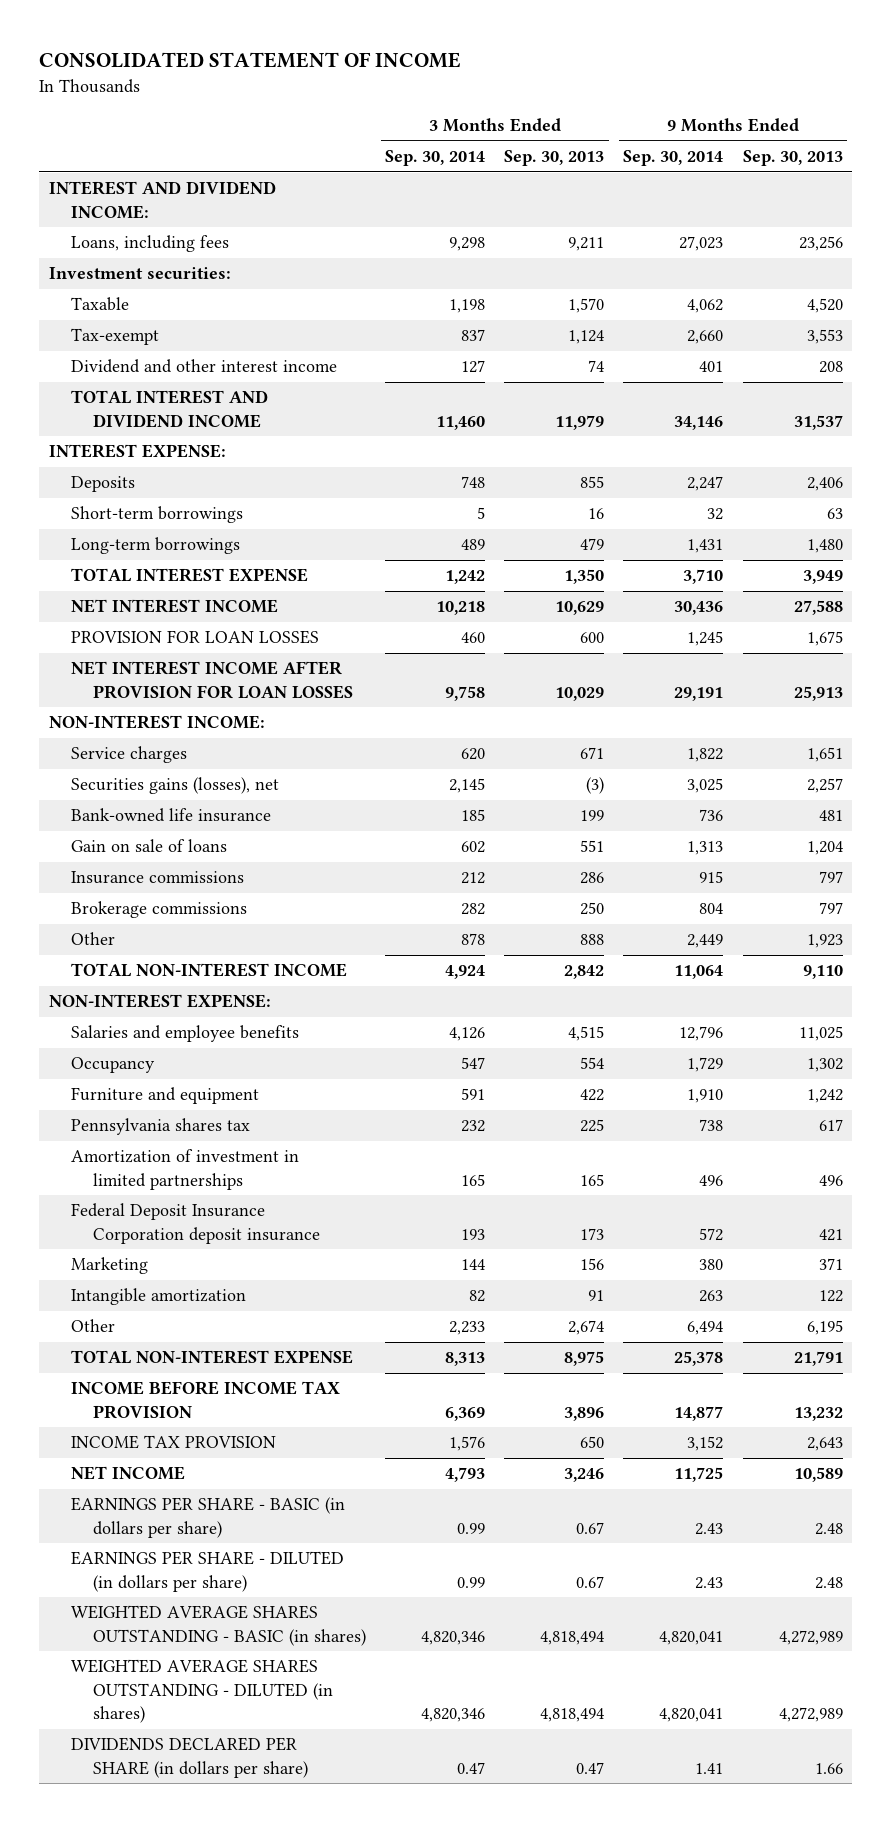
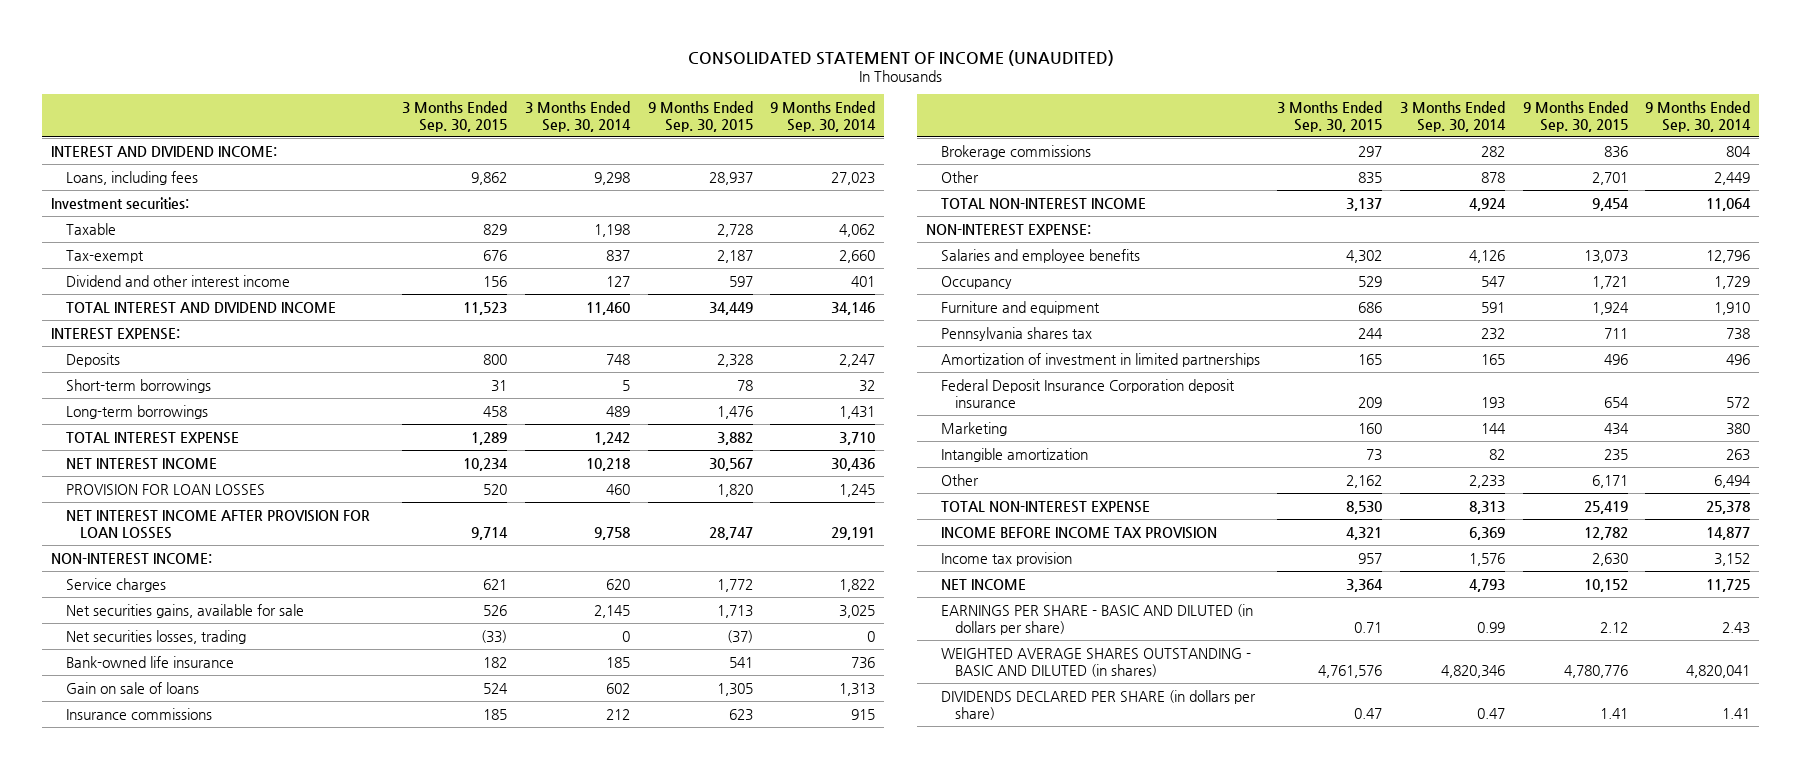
- CONSOLIDATED STATEMENT OF INCOME
+ CONSOLIDATED STATEMENT OF INCOME (UNAUDITED)
- | 3 Months Ended Sep. 30, 2014 | 3 Months Ended Sep. 30, 2013 | 9 Months Ended Sep. 30, 2014 | 9 Months Ended Sep. 30, 2013
+ | 3 Months Ended Sep. 30, 2015 | 3 Months Ended Sep. 30, 2014 | 9 Months Ended Sep. 30, 2015 | 9 Months Ended Sep. 30, 2014
- Securities gains (losses), net | 2,145 | (3) | 3,025 | 2,257
+ Net securities gains, available for sale | 526 | 2,145 | 1,713 | 3,025
+ Net securities losses, trading | (33) | 0 | (37) | 0
- INCOME TAX PROVISION | 1,576 | 650 | 3,152 | 2,643
+ Income tax provision | 957 | 1,576 | 2,630 | 3,152
- EARNINGS PER SHARE - BASIC (in dollars per share) | 0.99 | 0.67 | 2.43 | 2.48
- EARNINGS PER SHARE - DILUTED (in dollars per share) | 0.99 | 0.67 | 2.43 | 2.48
- WEIGHTED AVERAGE SHARES OUTSTANDING - BASIC (in shares) | 4,820,346 | 4,818,494 | 4,820,041 | 4,272,989
- WEIGHTED AVERAGE SHARES OUTSTANDING - DILUTED (in shares) | 4,820,346 | 4,818,494 | 4,820,041 | 4,272,989
+ EARNINGS PER SHARE - BASIC AND DILUTED (in dollars per share) | 0.71 | 0.99 | 2.12 | 2.43
+ WEIGHTED AVERAGE SHARES OUTSTANDING - BASIC AND DILUTED (in shares) | 4,761,576 | 4,820,346 | 4,780,776 | 4,820,041

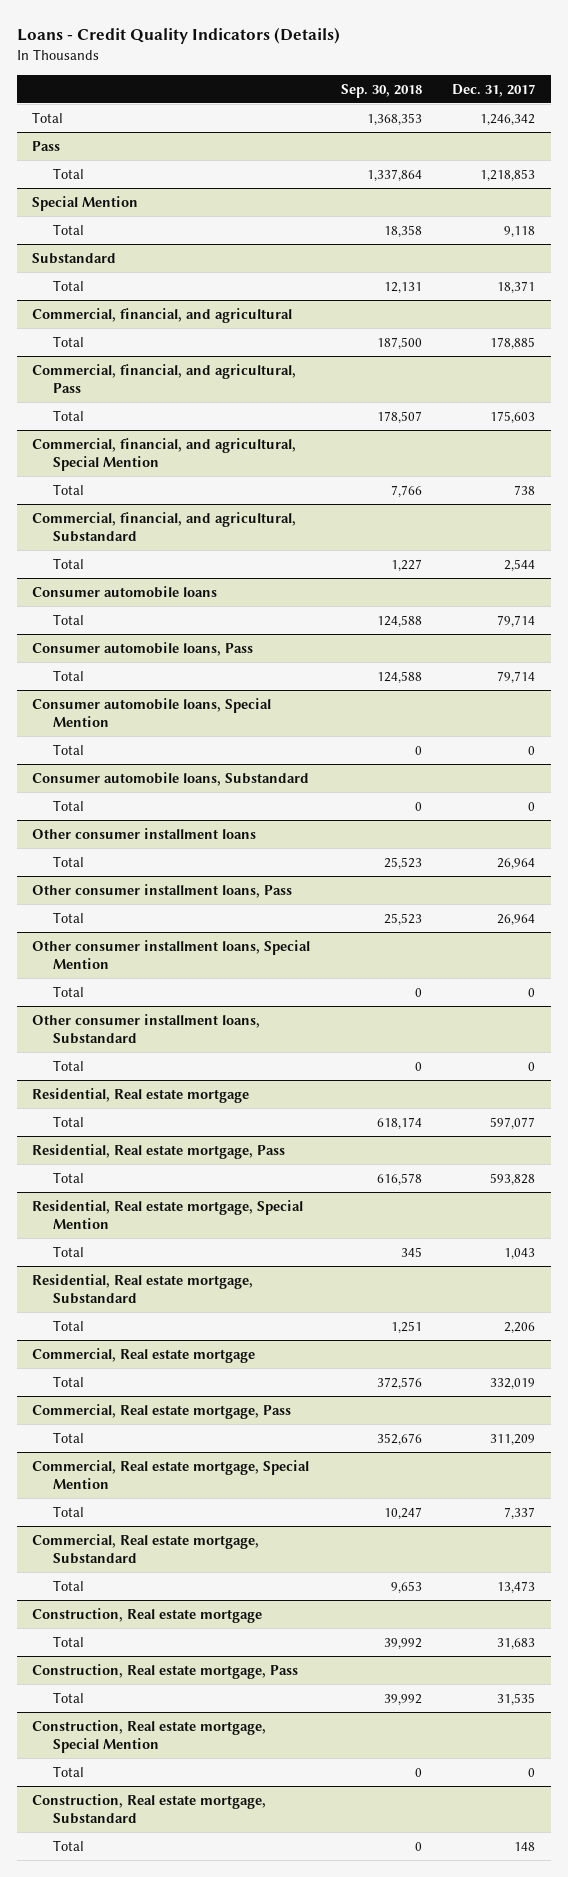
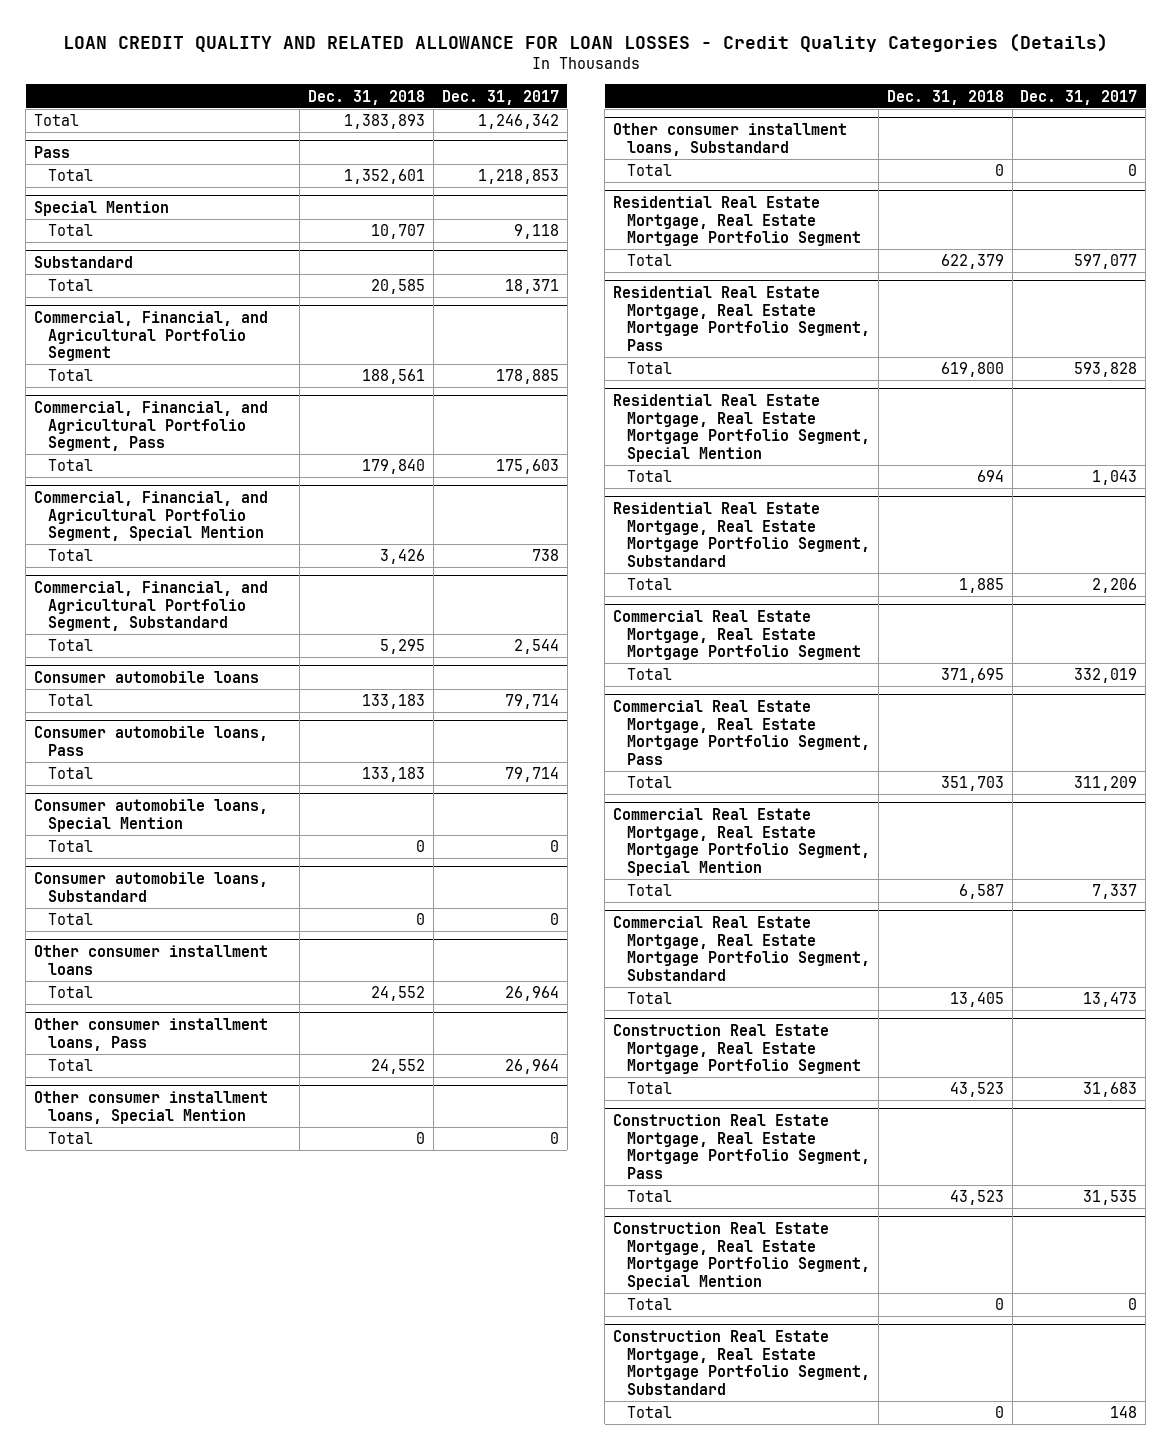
- Loans - Credit Quality Indicators (Details)
+ LOAN CREDIT QUALITY AND RELATED ALLOWANCE FOR LOAN LOSSES - Credit Quality Categories (Details)
- | Sep. 30, 2018 | Dec. 31, 2017
+ | Dec. 31, 2018 | Dec. 31, 2017
- Commercial, financial, and agricultural
+ Commercial, Financial, and Agricultural Portfolio Segment
- Commercial, financial, and agricultural, Pass
+ Commercial, Financial, and Agricultural Portfolio Segment, Pass
- Commercial, financial, and agricultural, Special Mention
+ Commercial, Financial, and Agricultural Portfolio Segment, Special Mention
- Commercial, financial, and agricultural, Substandard
+ Commercial, Financial, and Agricultural Portfolio Segment, Substandard
- Residential, Real estate mortgage
+ Residential Real Estate Mortgage, Real Estate Mortgage Portfolio Segment
- Residential, Real estate mortgage, Pass
+ Residential Real Estate Mortgage, Real Estate Mortgage Portfolio Segment, Pass
- Residential, Real estate mortgage, Special Mention
+ Residential Real Estate Mortgage, Real Estate Mortgage Portfolio Segment, Special Mention
- Residential, Real estate mortgage, Substandard
+ Residential Real Estate Mortgage, Real Estate Mortgage Portfolio Segment, Substandard
- Commercial, Real estate mortgage
+ Commercial Real Estate Mortgage, Real Estate Mortgage Portfolio Segment
- Commercial, Real estate mortgage, Pass
+ Commercial Real Estate Mortgage, Real Estate Mortgage Portfolio Segment, Pass
- Commercial, Real estate mortgage, Special Mention
+ Commercial Real Estate Mortgage, Real Estate Mortgage Portfolio Segment, Special Mention
- Commercial, Real estate mortgage, Substandard
+ Commercial Real Estate Mortgage, Real Estate Mortgage Portfolio Segment, Substandard
- Construction, Real estate mortgage
+ Construction Real Estate Mortgage, Real Estate Mortgage Portfolio Segment
- Construction, Real estate mortgage, Pass
+ Construction Real Estate Mortgage, Real Estate Mortgage Portfolio Segment, Pass
- Construction, Real estate mortgage, Special Mention
+ Construction Real Estate Mortgage, Real Estate Mortgage Portfolio Segment, Special Mention
- Construction, Real estate mortgage, Substandard
+ Construction Real Estate Mortgage, Real Estate Mortgage Portfolio Segment, Substandard

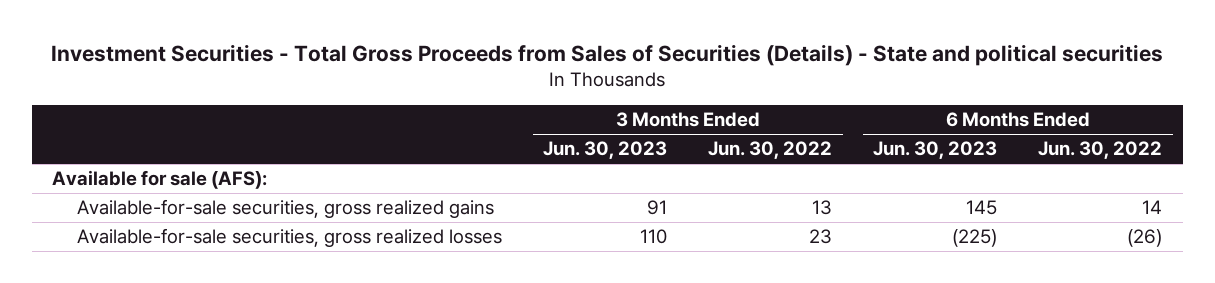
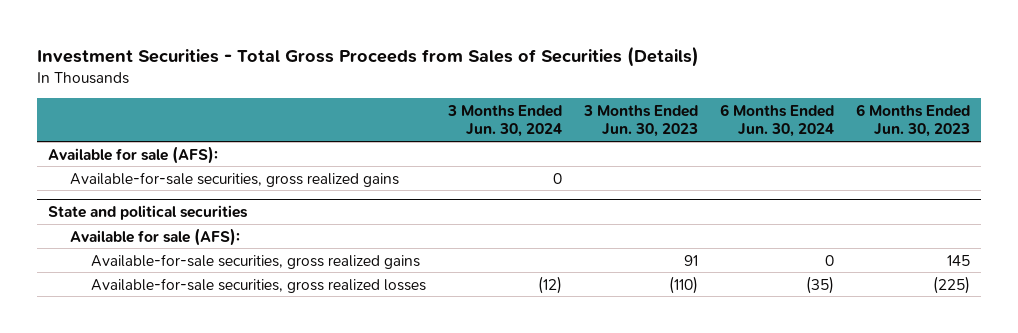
- Investment Securities - Total Gross Proceeds from Sales of Securities (Details) - State and political securities
+ Investment Securities - Total Gross Proceeds from Sales of Securities (Details)
- | 3 Months Ended Jun. 30, 2023 | 3 Months Ended Jun. 30, 2022 | 6 Months Ended Jun. 30, 2023 | 6 Months Ended Jun. 30, 2022
+ | 3 Months Ended Jun. 30, 2024 | 3 Months Ended Jun. 30, 2023 | 6 Months Ended Jun. 30, 2024 | 6 Months Ended Jun. 30, 2023
+ Available-for-sale securities, gross realized gains | 0 | | |
+ State and political securities
+ Available for sale (AFS):
- Available-for-sale securities, gross realized losses | 110 | 23 | (225) | (26)
+ Available-for-sale securities, gross realized losses | (12) | (110) | (35) | (225)

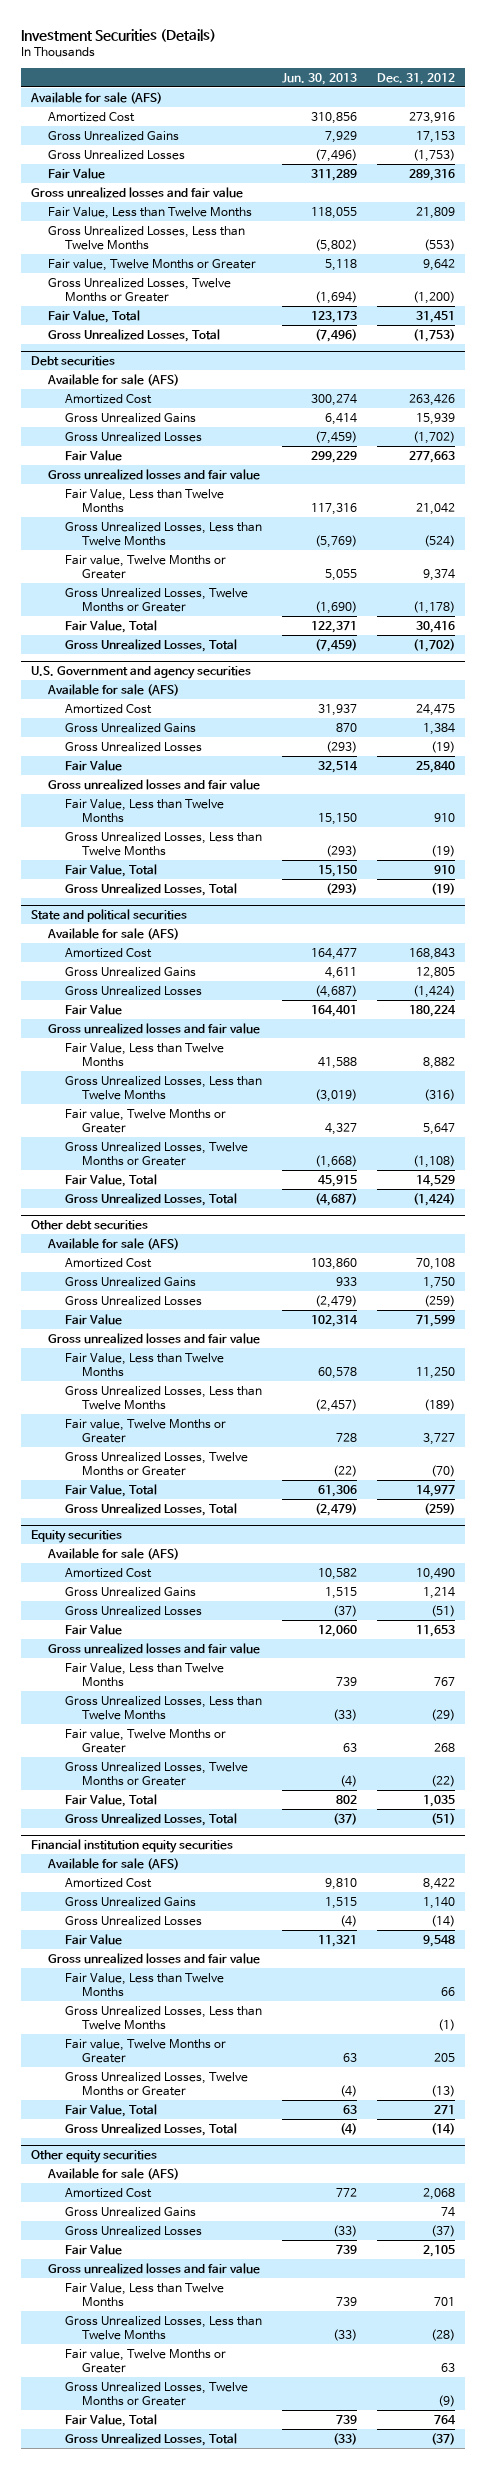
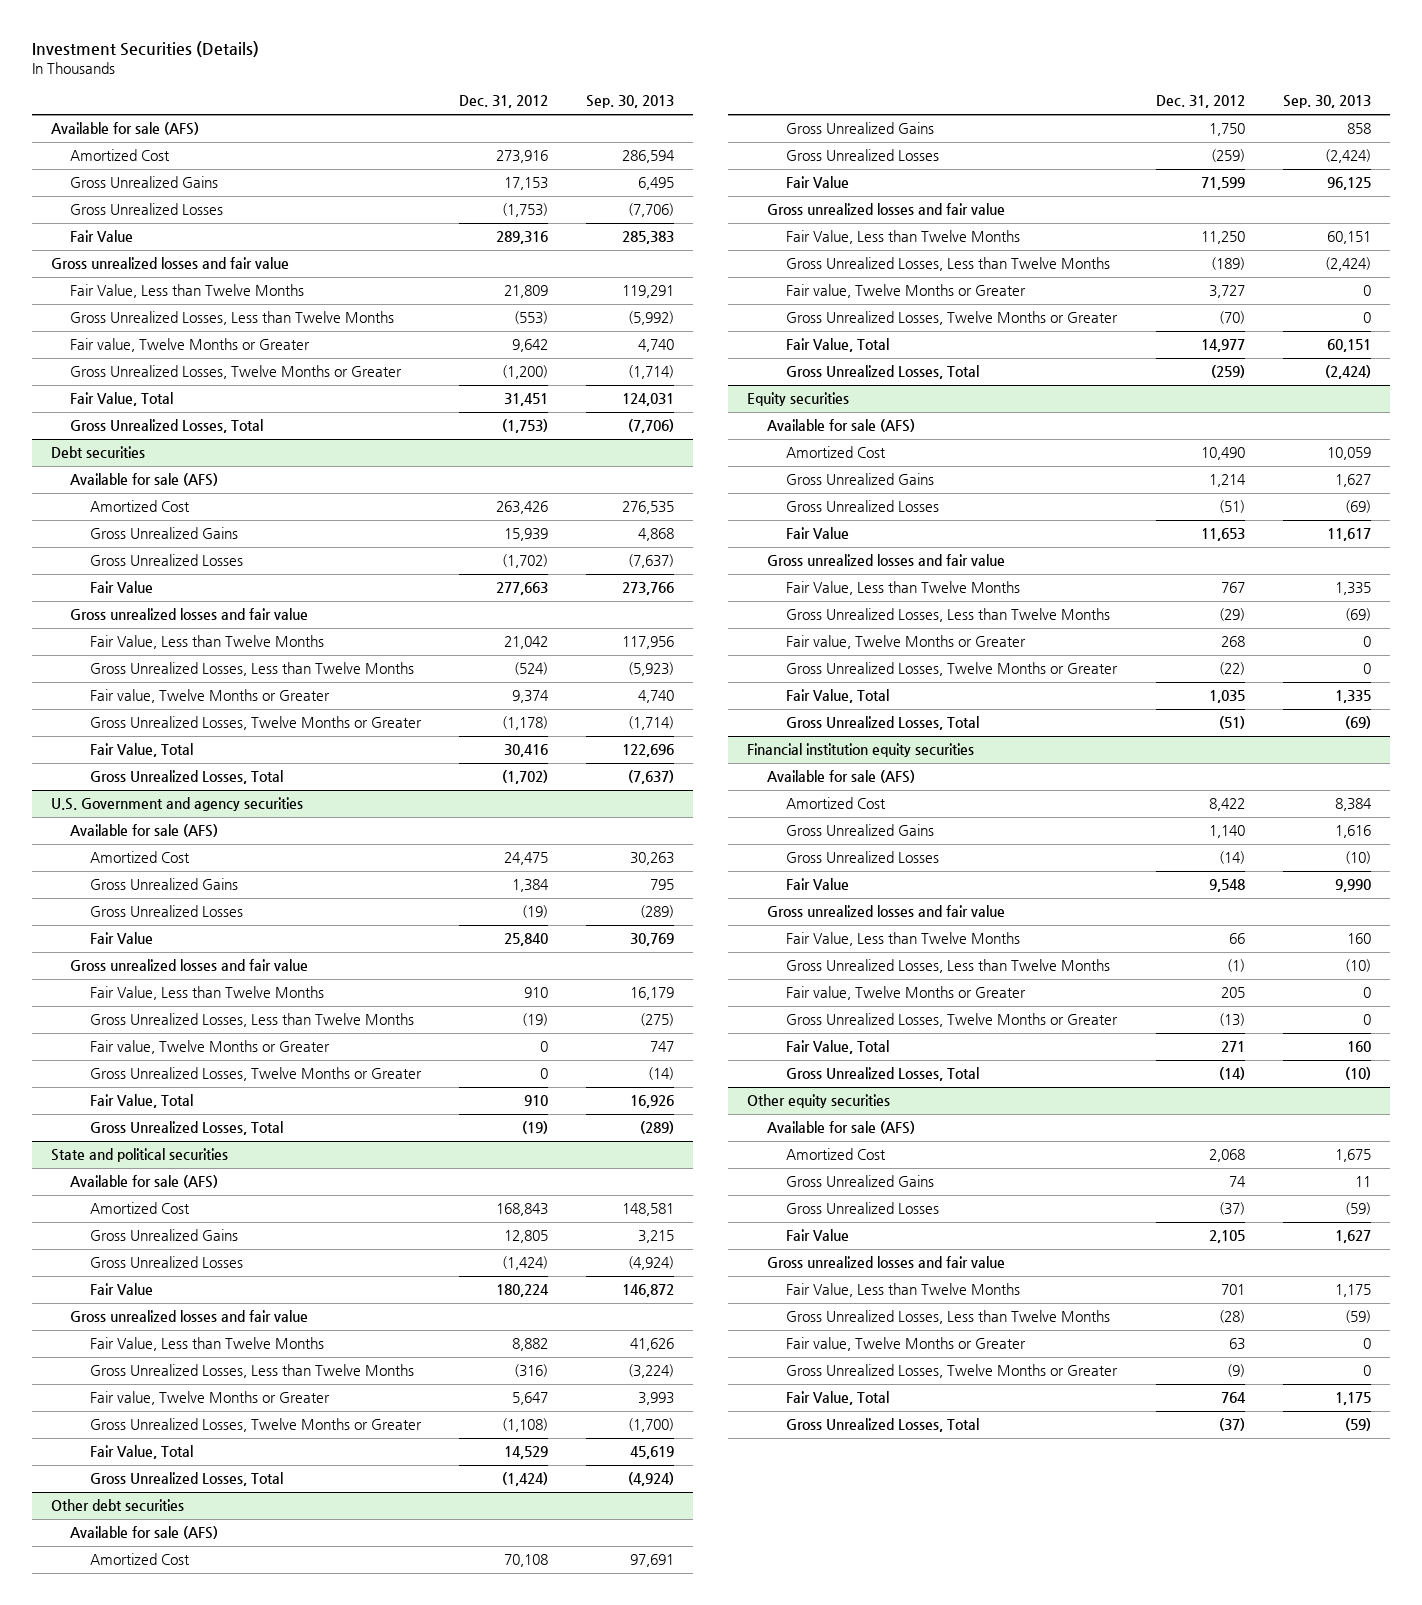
- | Jun. 30, 2013 | Dec. 31, 2012
+ | Dec. 31, 2012 | Sep. 30, 2013
@ U.S. Government and agency securities
+ Fair value, Twelve Months or Greater | 0 | 747
+ Gross Unrealized Losses, Twelve Months or Greater | 0 | (14)

